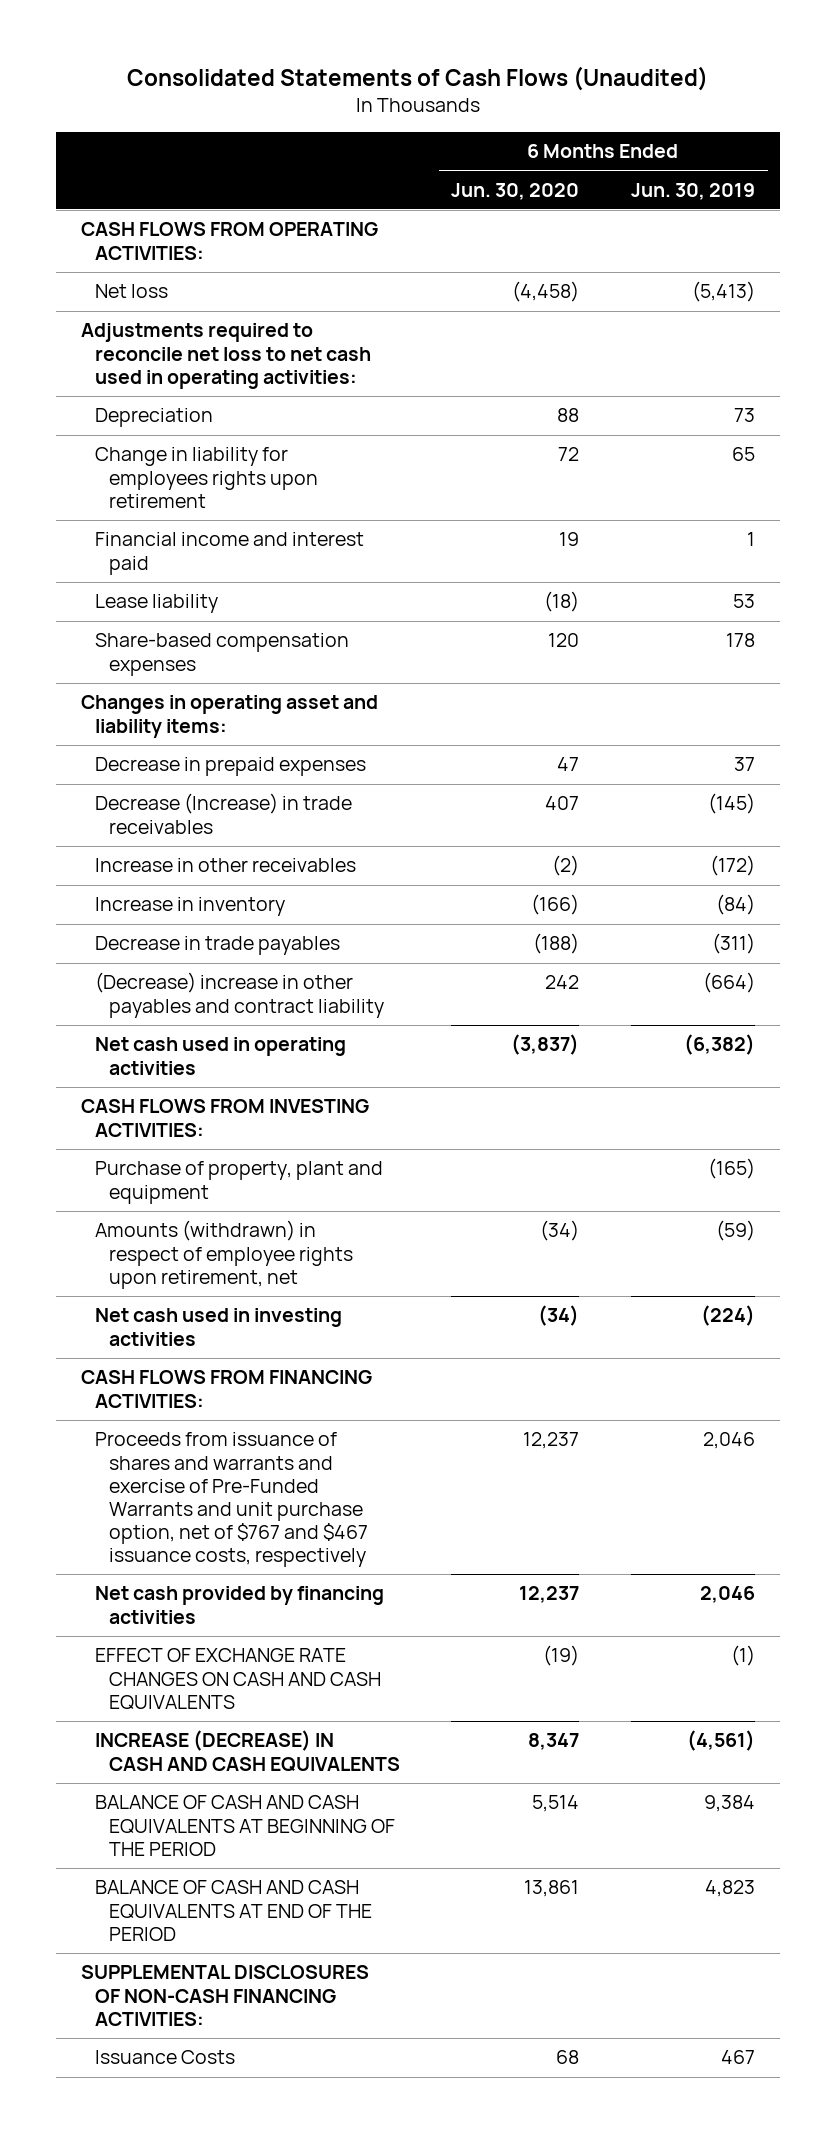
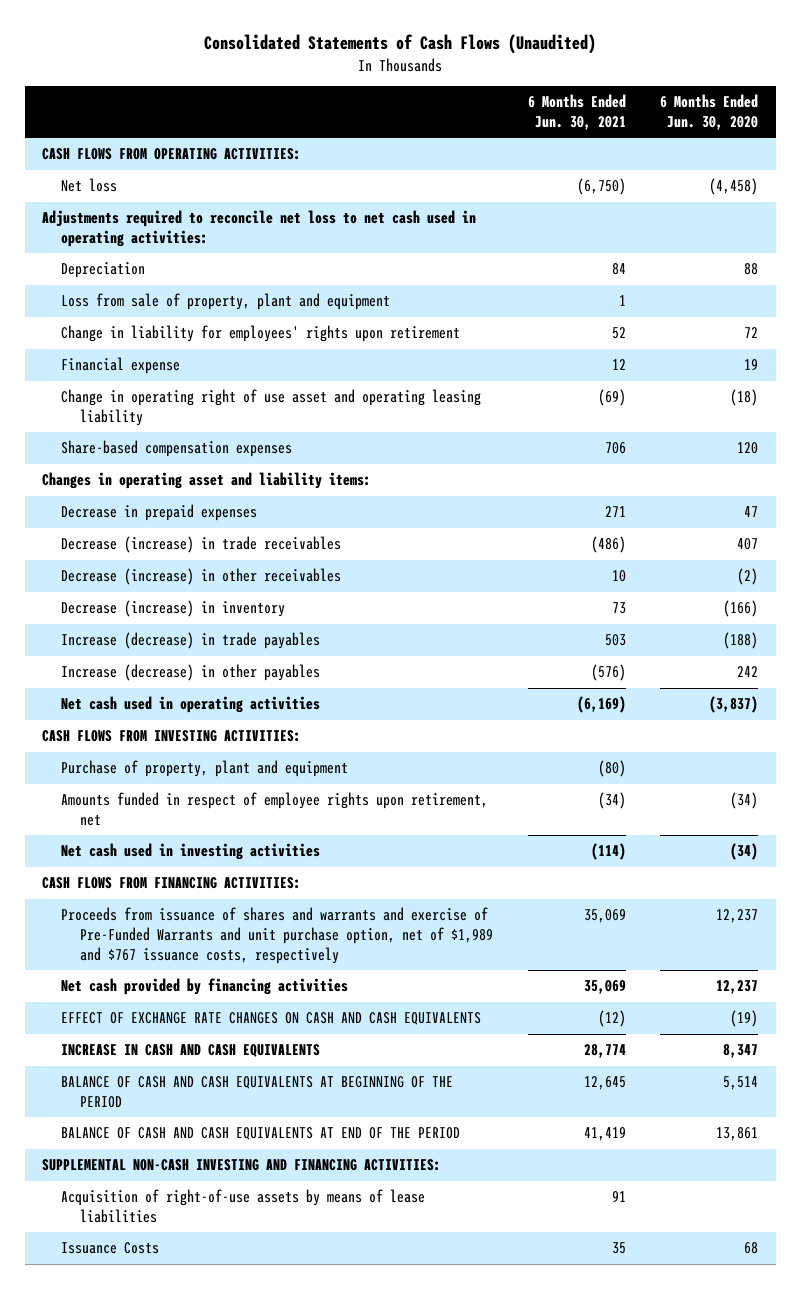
- | 6 Months Ended Jun. 30, 2020 | 6 Months Ended Jun. 30, 2019
+ | 6 Months Ended Jun. 30, 2021 | 6 Months Ended Jun. 30, 2020
- Change in liability for employees rights upon retirement | 72 | 65
- Financial income and interest paid | 19 | 1
- Lease liability | (18) | 53
+ Loss from sale of property, plant and equipment | 1 |
+ Change in liability for employees' rights upon retirement | 52 | 72
+ Financial expense | 12 | 19
+ Change in operating right of use asset and operating leasing liability | (69) | (18)
- Decrease (Increase) in trade receivables | 407 | (145)
- Increase in other receivables | (2) | (172)
- Increase in inventory | (166) | (84)
- Decrease in trade payables | (188) | (311)
- (Decrease) increase in other payables and contract liability | 242 | (664)
+ Decrease (increase) in trade receivables | (486) | 407
+ Decrease (increase) in other receivables | 10 | (2)
+ Decrease (increase) in inventory | 73 | (166)
+ Increase (decrease) in trade payables | 503 | (188)
+ Increase (decrease) in other payables | (576) | 242
- Amounts (withdrawn) in respect of employee rights upon retirement, net | (34) | (59)
+ Amounts funded in respect of employee rights upon retirement, net | (34) | (34)
- Proceeds from issuance of shares and warrants and exercise of Pre-Funded Warrants and unit purchase option, net of $767 and $467 issuance costs, respectively | 12,237 | 2,046
+ Proceeds from issuance of shares and warrants and exercise of Pre-Funded Warrants and unit purchase option, net of $1,989 and $767 issuance costs, respectively | 35,069 | 12,237
- INCREASE (DECREASE) IN CASH AND CASH EQUIVALENTS | 8,347 | (4,561)
+ INCREASE IN CASH AND CASH EQUIVALENTS | 28,774 | 8,347
- SUPPLEMENTAL DISCLOSURES OF NON-CASH FINANCING ACTIVITIES:
+ SUPPLEMENTAL NON-CASH INVESTING AND FINANCING ACTIVITIES:
+ Acquisition of right-of-use assets by means of lease liabilities | 91 |

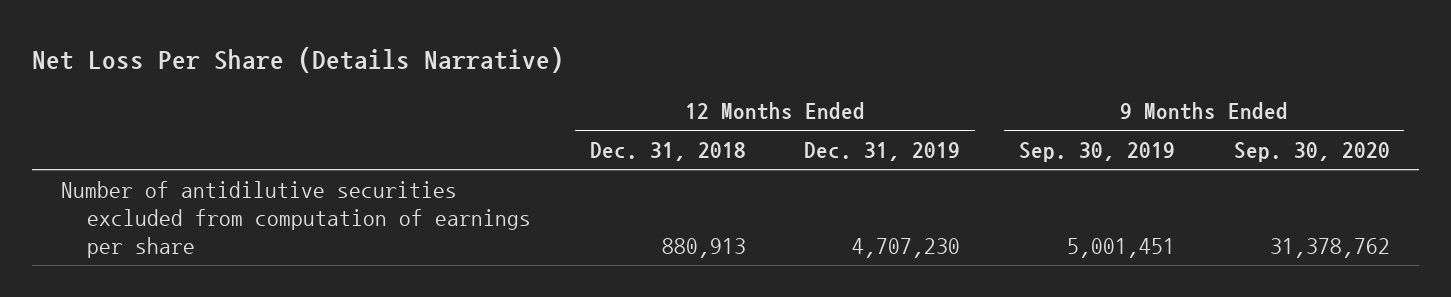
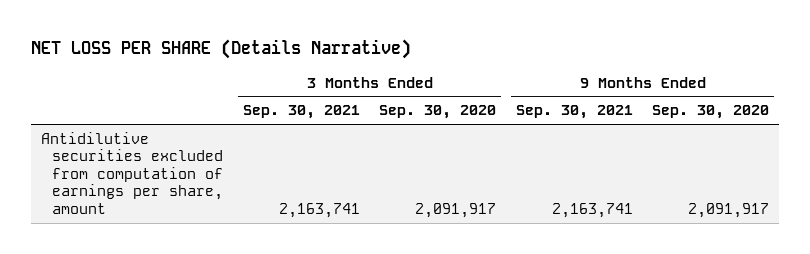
- Net Loss Per Share (Details Narrative)
+ NET LOSS PER SHARE (Details Narrative)
- | 12 Months Ended Dec. 31, 2018 | 12 Months Ended Dec. 31, 2019 | 9 Months Ended Sep. 30, 2019 | 9 Months Ended Sep. 30, 2020
+ | 3 Months Ended Sep. 30, 2021 | 3 Months Ended Sep. 30, 2020 | 9 Months Ended Sep. 30, 2021 | 9 Months Ended Sep. 30, 2020
- Number of antidilutive securities excluded from computation of earnings per share | 880,913 | 4,707,230 | 5,001,451 | 31,378,762
+ Antidilutive securities excluded from computation of earnings per share, amount | 2,163,741 | 2,091,917 | 2,163,741 | 2,091,917

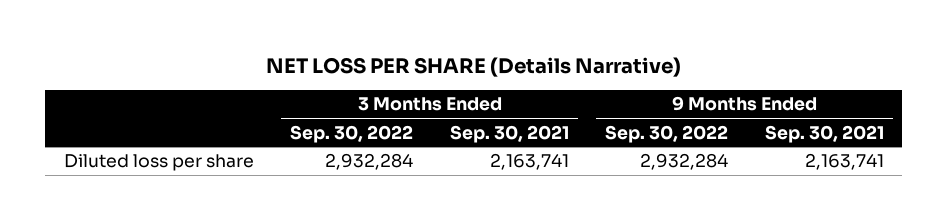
- | 3 Months Ended Sep. 30, 2021 | 3 Months Ended Sep. 30, 2020 | 9 Months Ended Sep. 30, 2021 | 9 Months Ended Sep. 30, 2020
+ | 3 Months Ended Sep. 30, 2022 | 3 Months Ended Sep. 30, 2021 | 9 Months Ended Sep. 30, 2022 | 9 Months Ended Sep. 30, 2021
- Antidilutive securities excluded from computation of earnings per share, amount | 2,163,741 | 2,091,917 | 2,163,741 | 2,091,917
+ Diluted loss per share | 2,932,284 | 2,163,741 | 2,932,284 | 2,163,741

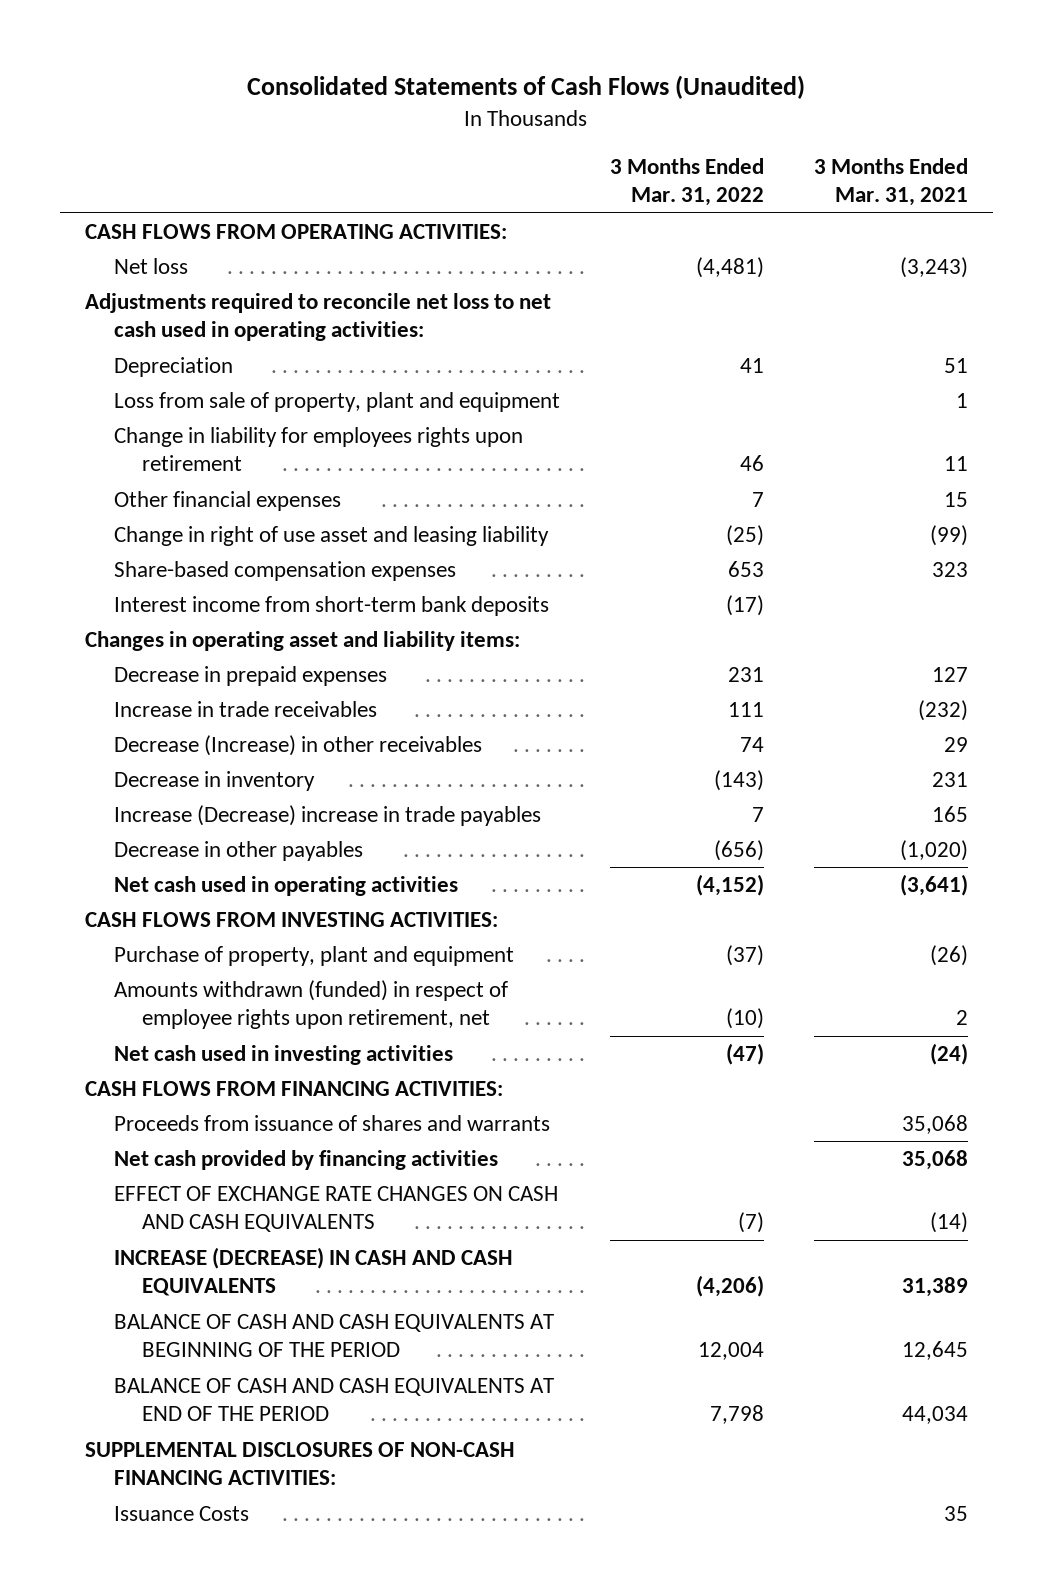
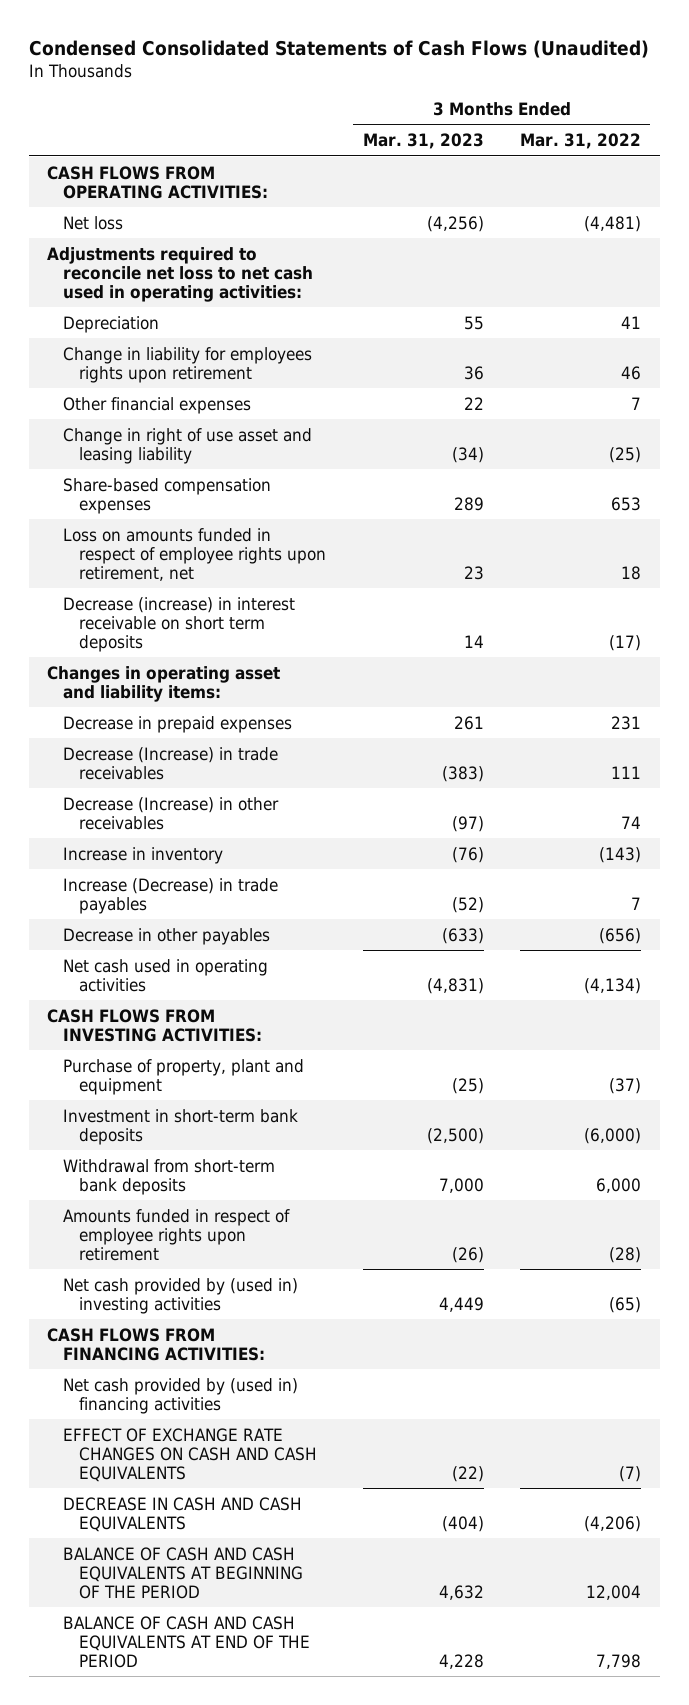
- Consolidated Statements of Cash Flows (Unaudited)
+ Condensed Consolidated Statements of Cash Flows (Unaudited)
- | 3 Months Ended Mar. 31, 2022 | 3 Months Ended Mar. 31, 2021
+ | 3 Months Ended Mar. 31, 2023 | 3 Months Ended Mar. 31, 2022
- Loss from sale of property, plant and equipment | | 1
- Interest income from short-term bank deposits | (17) |
+ Loss on amounts funded in respect of employee rights upon retirement, net | 23 | 18
+ Decrease (increase) in interest receivable on short term deposits | 14 | (17)
- Increase in trade receivables | 111 | (232)
+ Decrease (Increase) in trade receivables | (383) | 111
- Decrease in inventory | (143) | 231
- Increase (Decrease) increase in trade payables | 7 | 165
+ Increase in inventory | (76) | (143)
+ Increase (Decrease) in trade payables | (52) | 7
- Net cash used in operating activities | (4,152) | (3,641)
+ Net cash used in operating activities | (4,831) | (4,134)
- Amounts withdrawn (funded) in respect of employee rights upon retirement, net | (10) | 2
- Net cash used in investing activities | (47) | (24)
+ Investment in short-term bank deposits | (2,500) | (6,000)
+ Withdrawal from short-term bank deposits | 7,000 | 6,000
+ Amounts funded in respect of employee rights upon retirement | (26) | (28)
+ Net cash provided by (used in) investing activities | 4,449 | (65)
- Proceeds from issuance of shares and warrants | | 35,068
- Net cash provided by financing activities | | 35,068
+ Net cash provided by (used in) financing activities
- INCREASE (DECREASE) IN CASH AND CASH EQUIVALENTS | (4,206) | 31,389
+ DECREASE IN CASH AND CASH EQUIVALENTS | (404) | (4,206)
- SUPPLEMENTAL DISCLOSURES OF NON-CASH FINANCING ACTIVITIES:
- Issuance Costs | | 35

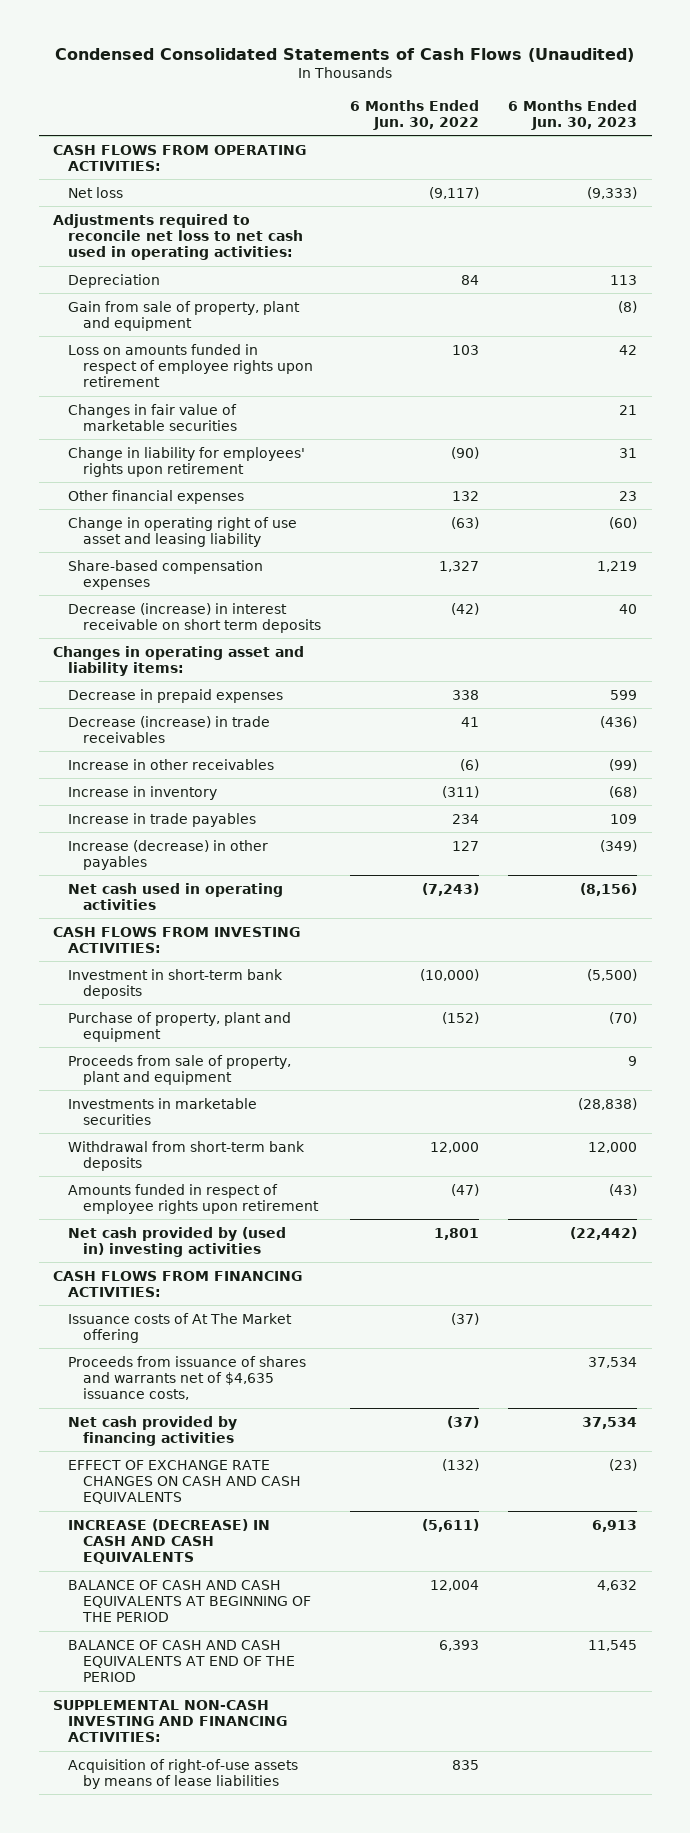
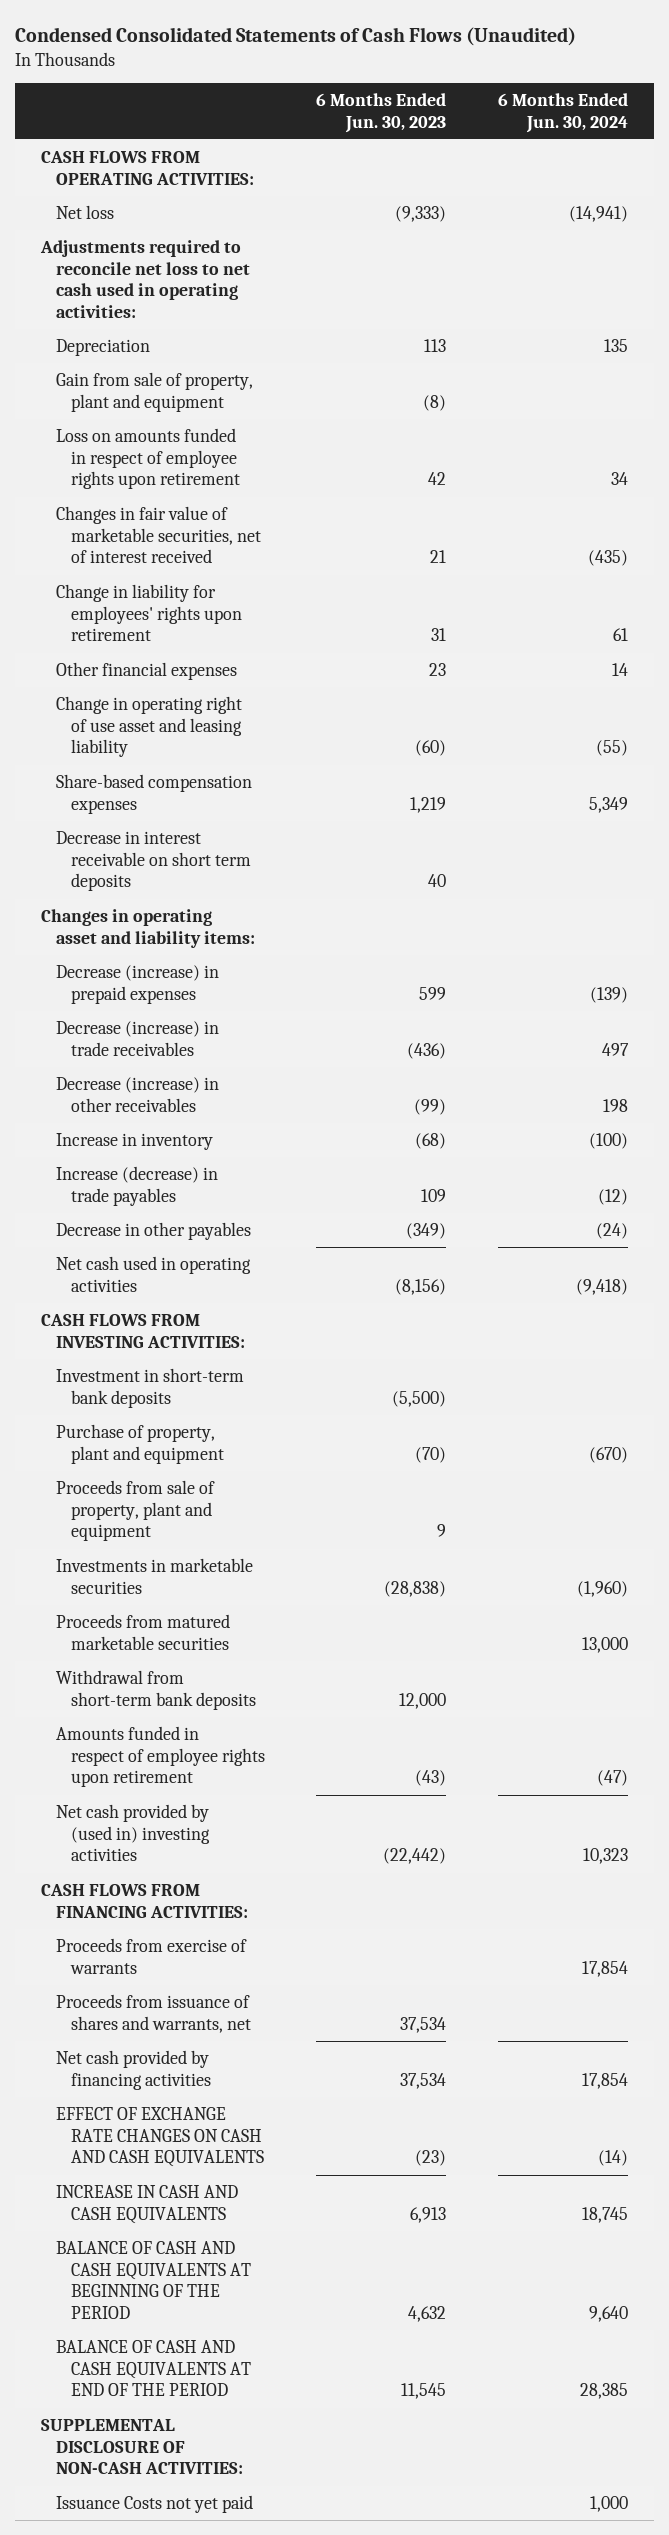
- | 6 Months Ended Jun. 30, 2022 | 6 Months Ended Jun. 30, 2023
+ | 6 Months Ended Jun. 30, 2023 | 6 Months Ended Jun. 30, 2024
- Changes in fair value of marketable securities | | 21
+ Changes in fair value of marketable securities, net of interest received | 21 | (435)
- Decrease (increase) in interest receivable on short term deposits | (42) | 40
+ Decrease in interest receivable on short term deposits | 40 |
- Decrease in prepaid expenses | 338 | 599
+ Decrease (increase) in prepaid expenses | 599 | (139)
- Increase in other receivables | (6) | (99)
+ Decrease (increase) in other receivables | (99) | 198
- Increase in trade payables | 234 | 109
- Increase (decrease) in other payables | 127 | (349)
+ Increase (decrease) in trade payables | 109 | (12)
+ Decrease in other payables | (349) | (24)
+ Proceeds from matured marketable securities | | 13,000
- Issuance costs of At The Market offering | (37) |
- Proceeds from issuance of shares and warrants net of $4,635 issuance costs, | | 37,534
+ Proceeds from exercise of warrants | | 17,854
+ Proceeds from issuance of shares and warrants, net | 37,534 |
- INCREASE (DECREASE) IN CASH AND CASH EQUIVALENTS | (5,611) | 6,913
+ INCREASE IN CASH AND CASH EQUIVALENTS | 6,913 | 18,745
- SUPPLEMENTAL NON-CASH INVESTING AND FINANCING ACTIVITIES:
- Acquisition of right-of-use assets by means of lease liabilities | 835 |
+ SUPPLEMENTAL DISCLOSURE OF NON-CASH ACTIVITIES:
+ Issuance Costs not yet paid | | 1,000

